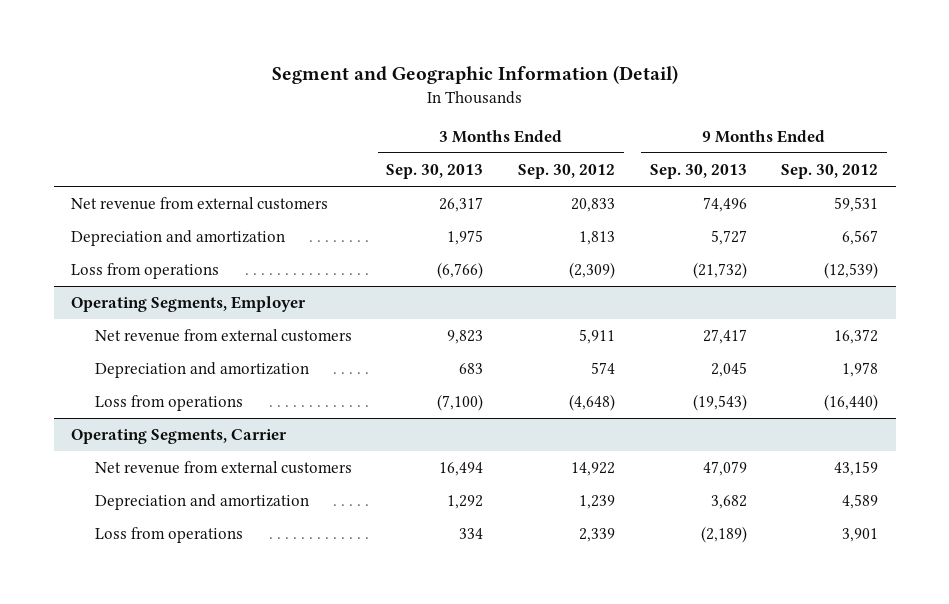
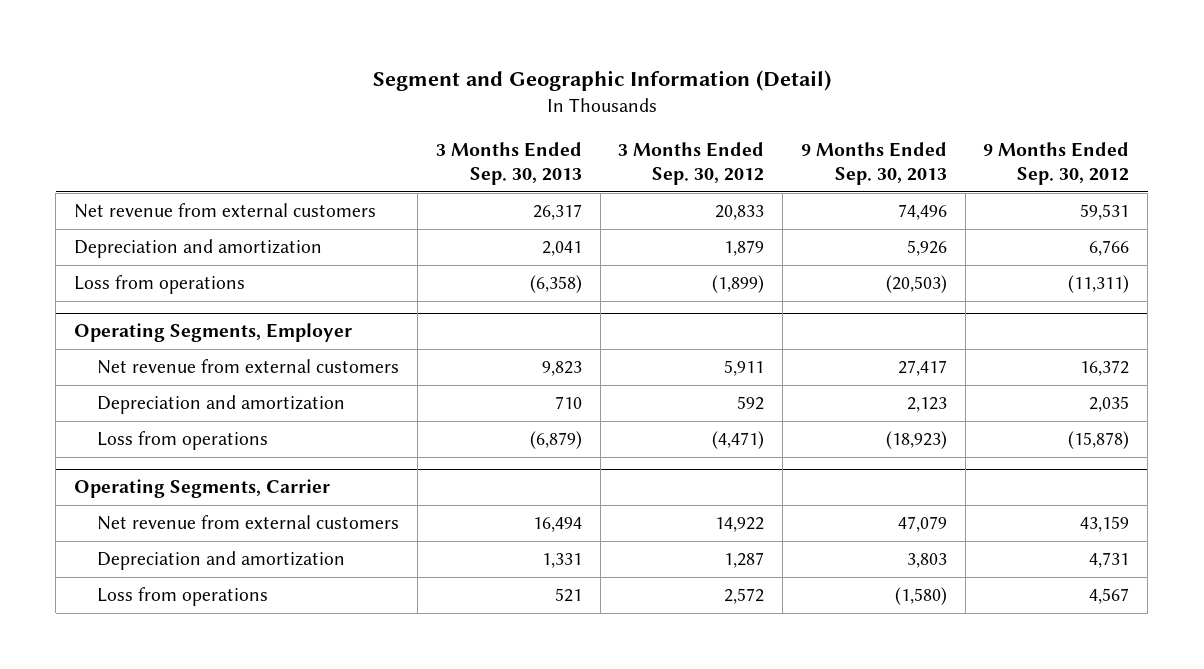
- Depreciation and amortization | 1,975 | 1,813 | 5,727 | 6,567
- Loss from operations | (6,766) | (2,309) | (21,732) | (12,539)
+ Depreciation and amortization | 2,041 | 1,879 | 5,926 | 6,766
+ Loss from operations | (6,358) | (1,899) | (20,503) | (11,311)
@ Operating Segments, Employer
- Depreciation and amortization | 683 | 574 | 2,045 | 1,978
- Loss from operations | (7,100) | (4,648) | (19,543) | (16,440)
+ Depreciation and amortization | 710 | 592 | 2,123 | 2,035
+ Loss from operations | (6,879) | (4,471) | (18,923) | (15,878)
@ Operating Segments, Carrier
- Depreciation and amortization | 1,292 | 1,239 | 3,682 | 4,589
- Loss from operations | 334 | 2,339 | (2,189) | 3,901
+ Depreciation and amortization | 1,331 | 1,287 | 3,803 | 4,731
+ Loss from operations | 521 | 2,572 | (1,580) | 4,567

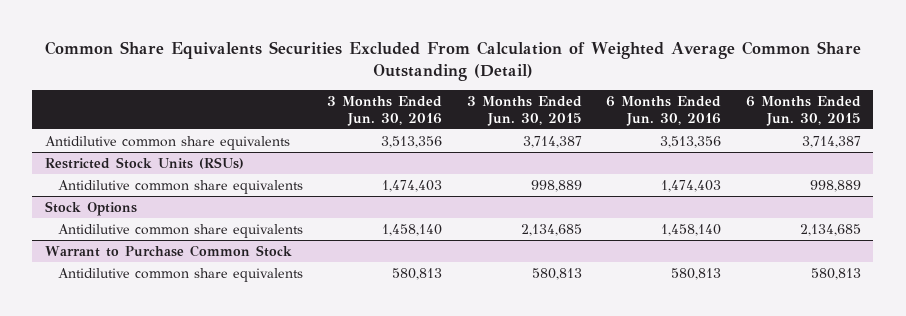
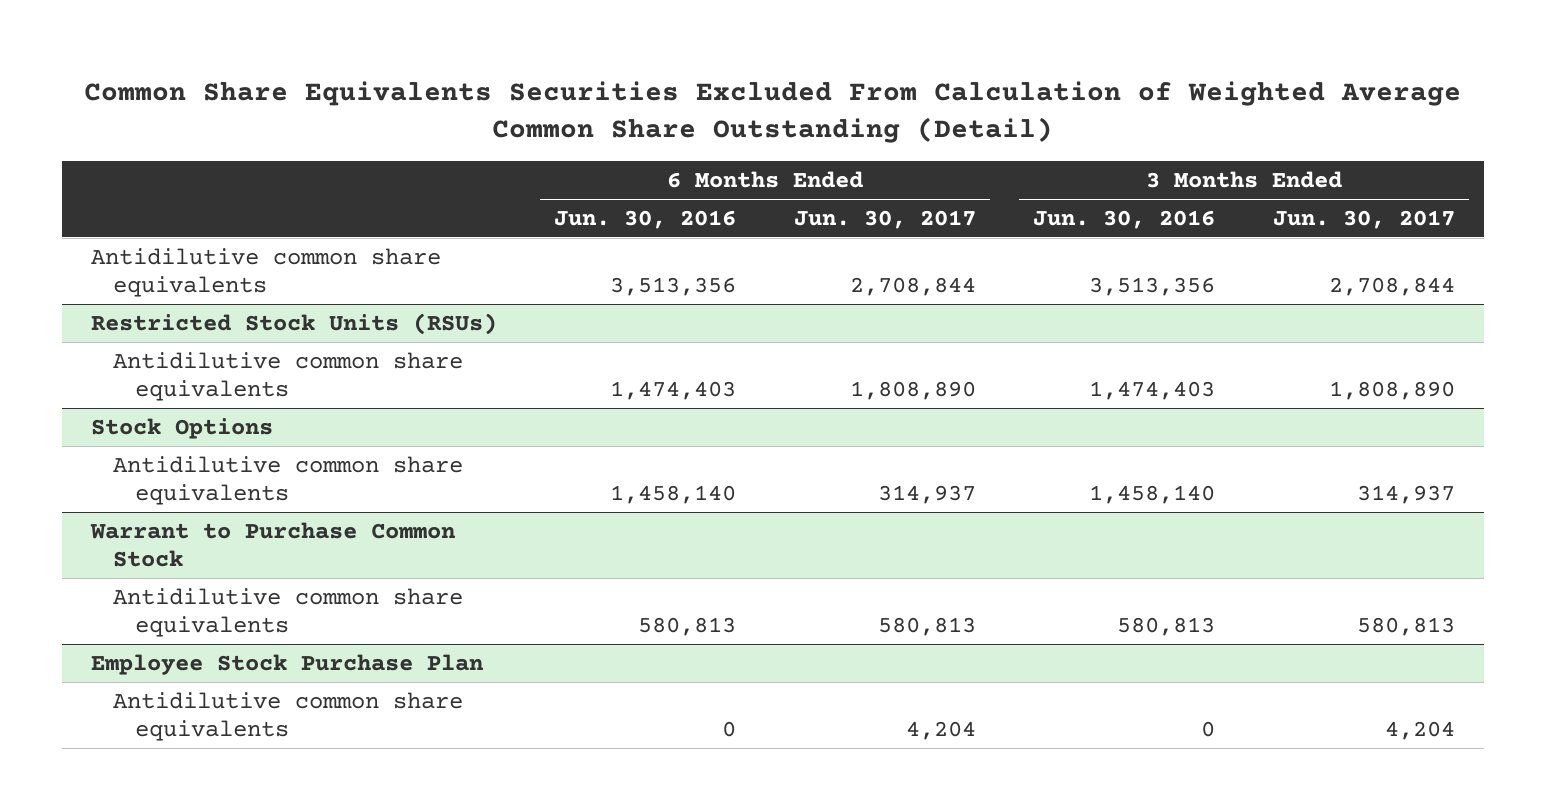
- | 3 Months Ended Jun. 30, 2016 | 3 Months Ended Jun. 30, 2015 | 6 Months Ended Jun. 30, 2016 | 6 Months Ended Jun. 30, 2015
+ | 6 Months Ended Jun. 30, 2016 | 6 Months Ended Jun. 30, 2017 | 3 Months Ended Jun. 30, 2016 | 3 Months Ended Jun. 30, 2017
+ Employee Stock Purchase Plan
+ Antidilutive common share equivalents | 0 | 4,204 | 0 | 4,204

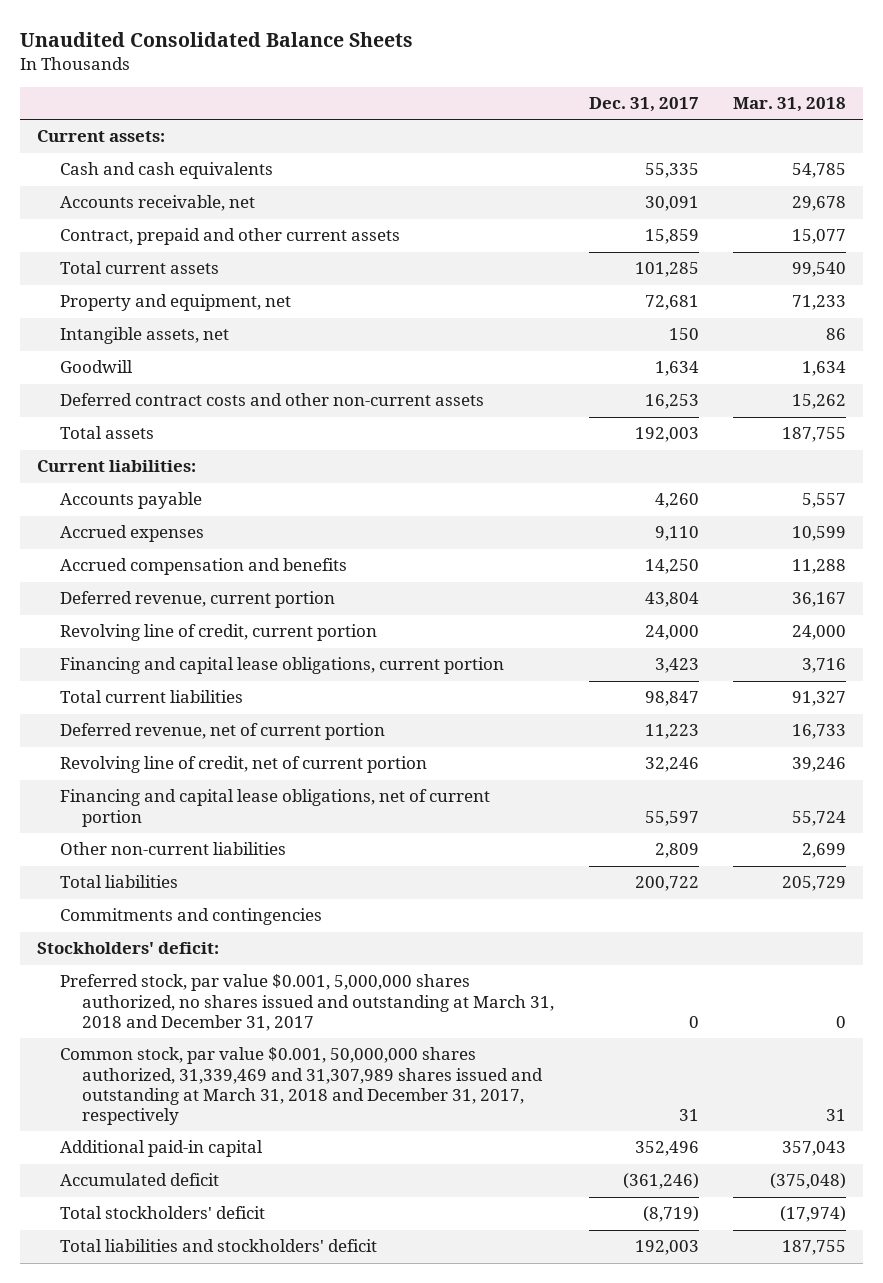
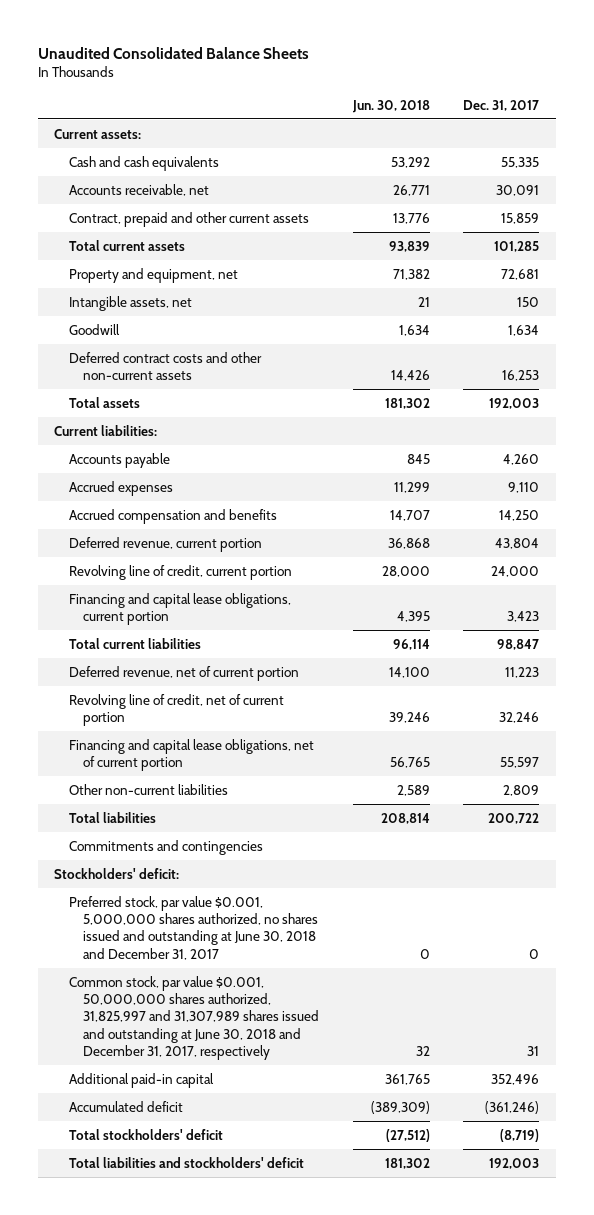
- | Dec. 31, 2017 | Mar. 31, 2018
+ | Jun. 30, 2018 | Dec. 31, 2017
- Preferred stock, par value $0.001, 5,000,000 shares authorized, no shares issued and outstanding at March 31, 2018 and December 31, 2017 | 0 | 0
- Common stock, par value $0.001, 50,000,000 shares authorized, 31,339,469 and 31,307,989 shares issued and outstanding at March 31, 2018 and December 31, 2017, respectively | 31 | 31
+ Preferred stock, par value $0.001, 5,000,000 shares authorized, no shares issued and outstanding at June 30, 2018 and December 31, 2017 | 0 | 0
+ Common stock, par value $0.001, 50,000,000 shares authorized, 31,825,997 and 31,307,989 shares issued and outstanding at June 30, 2018 and December 31, 2017, respectively | 32 | 31

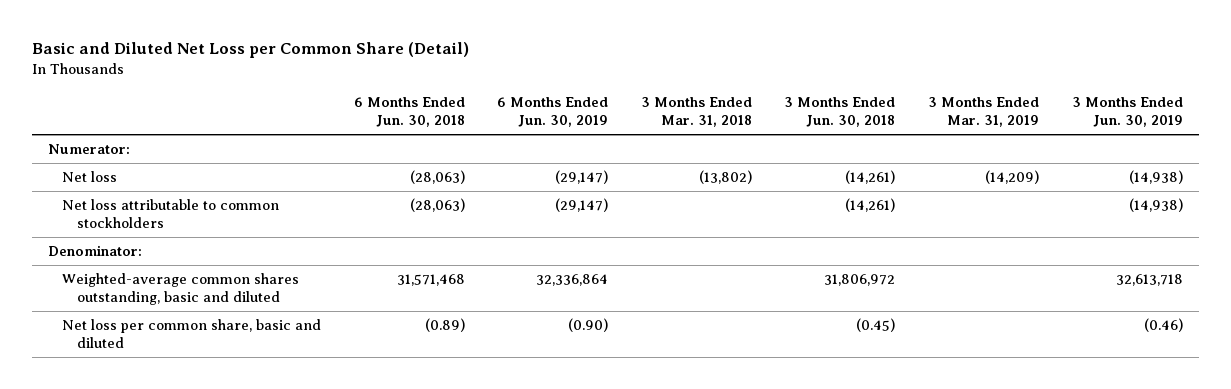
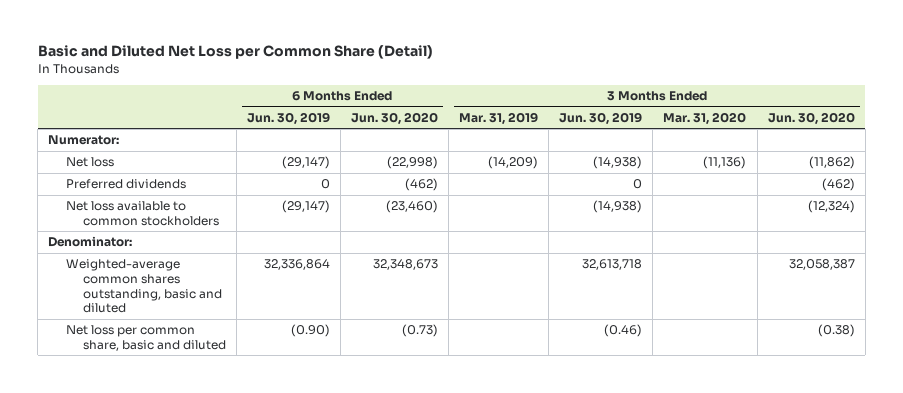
- | 6 Months Ended Jun. 30, 2018 | 6 Months Ended Jun. 30, 2019 | 3 Months Ended Mar. 31, 2018 | 3 Months Ended Jun. 30, 2018 | 3 Months Ended Mar. 31, 2019 | 3 Months Ended Jun. 30, 2019
+ | 6 Months Ended Jun. 30, 2019 | 6 Months Ended Jun. 30, 2020 | 3 Months Ended Mar. 31, 2019 | 3 Months Ended Jun. 30, 2019 | 3 Months Ended Mar. 31, 2020 | 3 Months Ended Jun. 30, 2020
- Net loss attributable to common stockholders | (28,063) | (29,147) | | (14,261) | | (14,938)
+ Preferred dividends | 0 | (462) | | 0 | | (462)
+ Net loss available to common stockholders | (29,147) | (23,460) | | (14,938) | | (12,324)

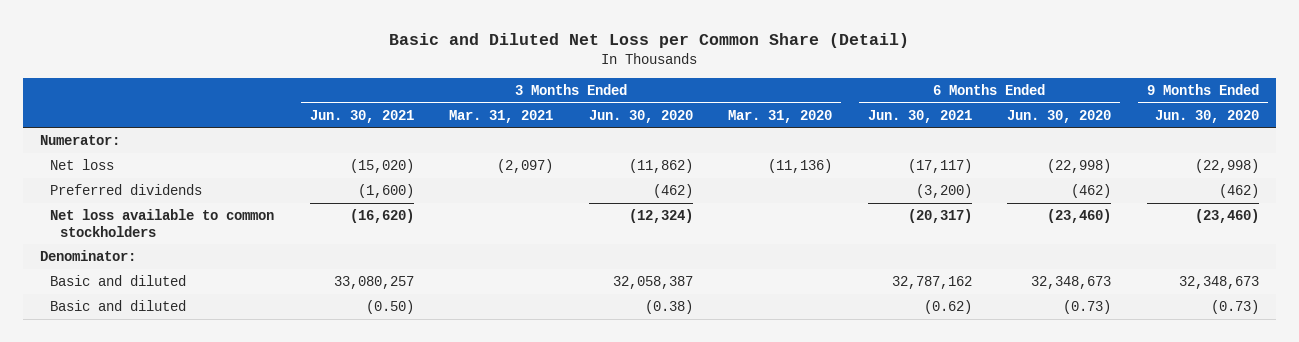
- | 6 Months Ended Jun. 30, 2019 | 6 Months Ended Jun. 30, 2020 | 3 Months Ended Mar. 31, 2019 | 3 Months Ended Jun. 30, 2019 | 3 Months Ended Mar. 31, 2020 | 3 Months Ended Jun. 30, 2020
+ | 3 Months Ended Jun. 30, 2021 | 3 Months Ended Mar. 31, 2021 | 3 Months Ended Jun. 30, 2020 | 3 Months Ended Mar. 31, 2020 | 6 Months Ended Jun. 30, 2021 | 6 Months Ended Jun. 30, 2020 | 9 Months Ended Jun. 30, 2020
- Weighted-average common shares outstanding, basic and diluted | 32,336,864 | 32,348,673 | | 32,613,718 | | 32,058,387
- Net loss per common share, basic and diluted | (0.90) | (0.73) | | (0.46) | | (0.38)
+ Basic and diluted | 33,080,257 | | 32,058,387 | | 32,787,162 | 32,348,673 | 32,348,673
+ Basic and diluted | (0.50) | | (0.38) | | (0.62) | (0.73) | (0.73)

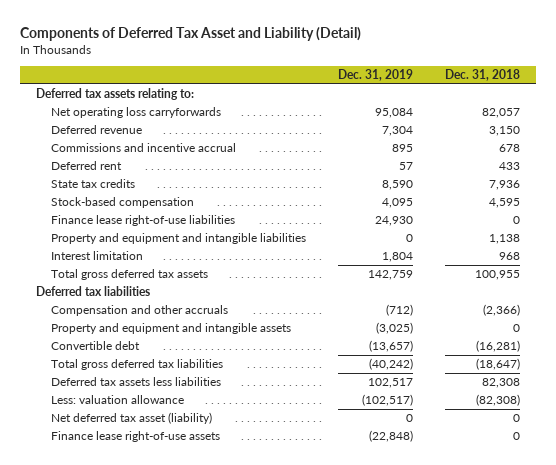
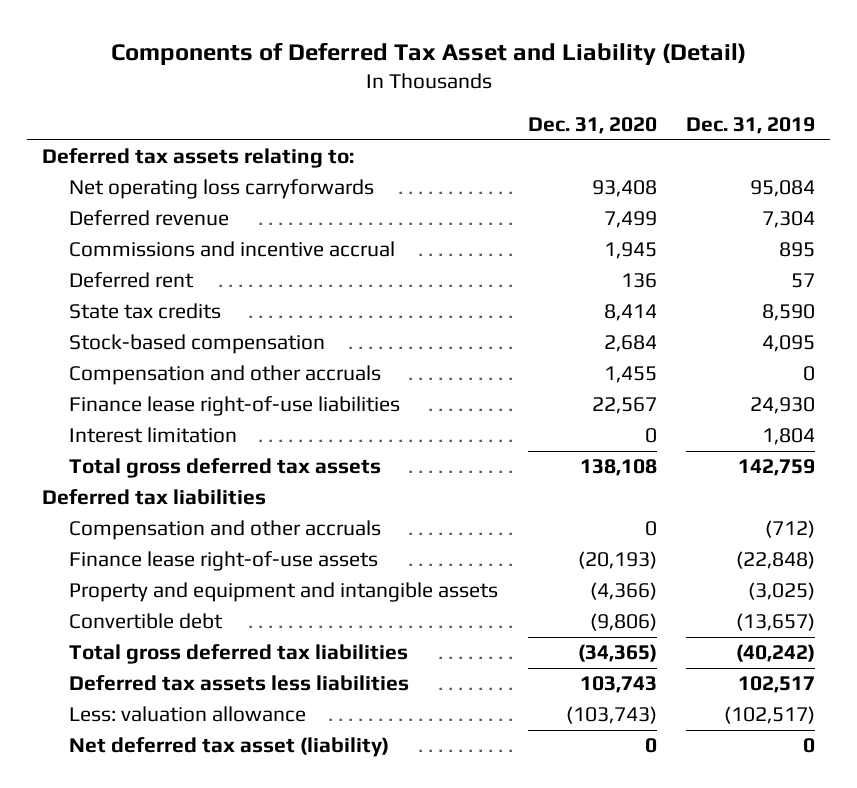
- | Dec. 31, 2019 | Dec. 31, 2018
+ | Dec. 31, 2020 | Dec. 31, 2019
+ Compensation and other accruals | 1,455 | 0
- Property and equipment and intangible liabilities | 0 | 1,138
moved up: Finance lease right-of-use assets | (20,193) | (22,848)

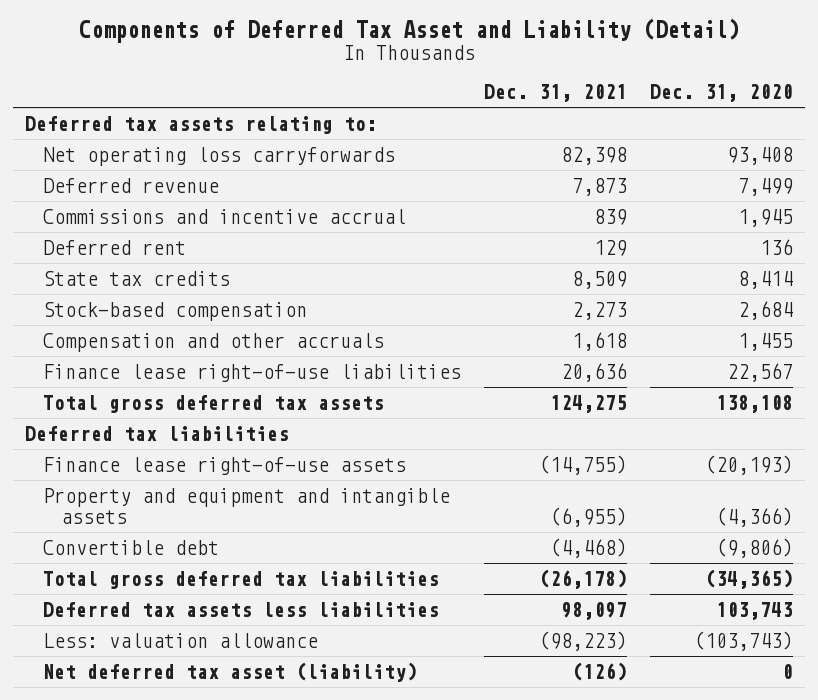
- | Dec. 31, 2020 | Dec. 31, 2019
+ | Dec. 31, 2021 | Dec. 31, 2020
- Interest limitation | 0 | 1,804
- Compensation and other accruals | 0 | (712)

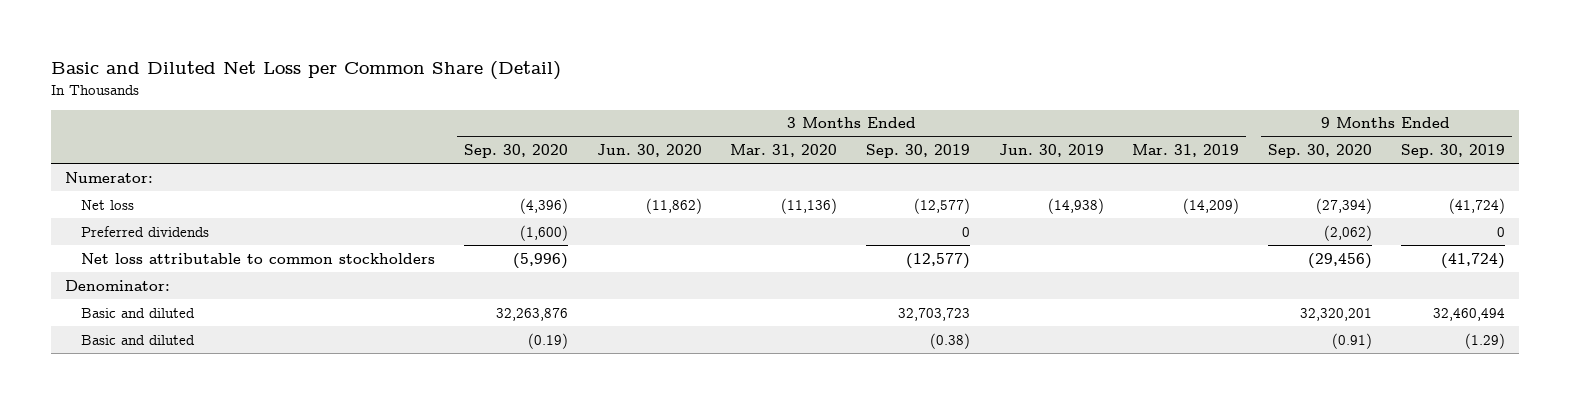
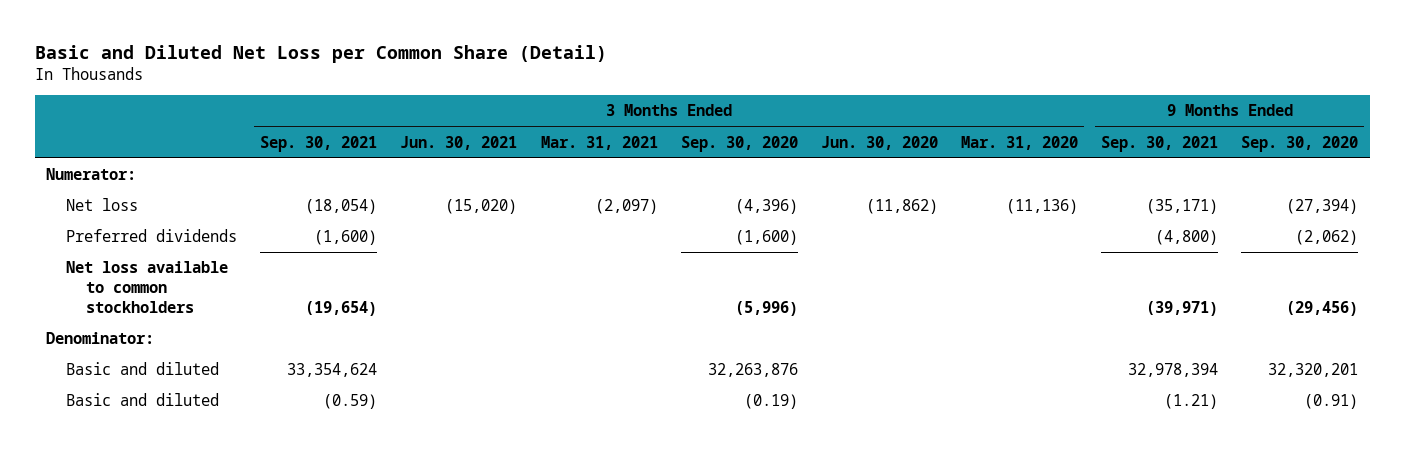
- | 3 Months Ended Sep. 30, 2020 | 3 Months Ended Jun. 30, 2020 | 3 Months Ended Mar. 31, 2020 | 3 Months Ended Sep. 30, 2019 | 3 Months Ended Jun. 30, 2019 | 3 Months Ended Mar. 31, 2019 | 9 Months Ended Sep. 30, 2020 | 9 Months Ended Sep. 30, 2019
+ | 3 Months Ended Sep. 30, 2021 | 3 Months Ended Jun. 30, 2021 | 3 Months Ended Mar. 31, 2021 | 3 Months Ended Sep. 30, 2020 | 3 Months Ended Jun. 30, 2020 | 3 Months Ended Mar. 31, 2020 | 9 Months Ended Sep. 30, 2021 | 9 Months Ended Sep. 30, 2020
- Net loss attributable to common stockholders | (5,996) | | | (12,577) | | | (29,456) | (41,724)
+ Net loss available to common stockholders | (19,654) | | | (5,996) | | | (39,971) | (29,456)

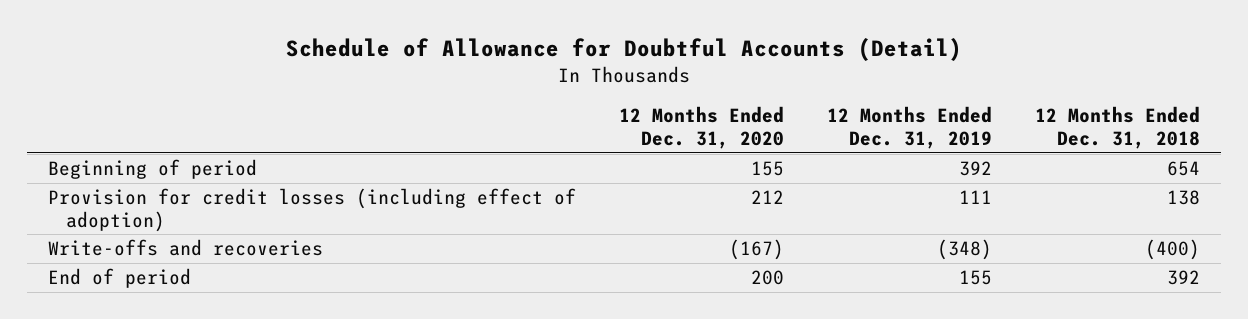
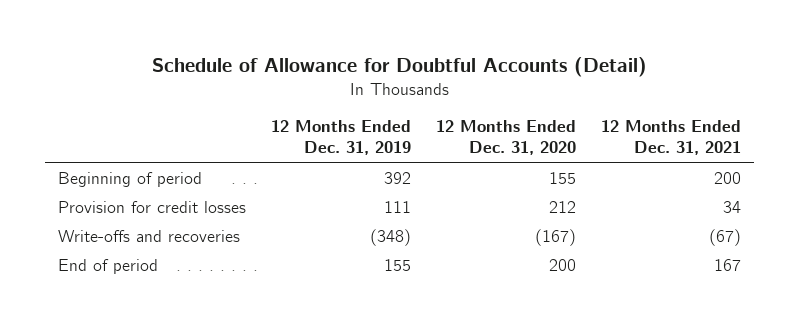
- | 12 Months Ended Dec. 31, 2020 | 12 Months Ended Dec. 31, 2019 | 12 Months Ended Dec. 31, 2018
+ | 12 Months Ended Dec. 31, 2019 | 12 Months Ended Dec. 31, 2020 | 12 Months Ended Dec. 31, 2021
- Provision for credit losses (including effect of adoption) | 212 | 111 | 138
+ Provision for credit losses | 111 | 212 | 34

